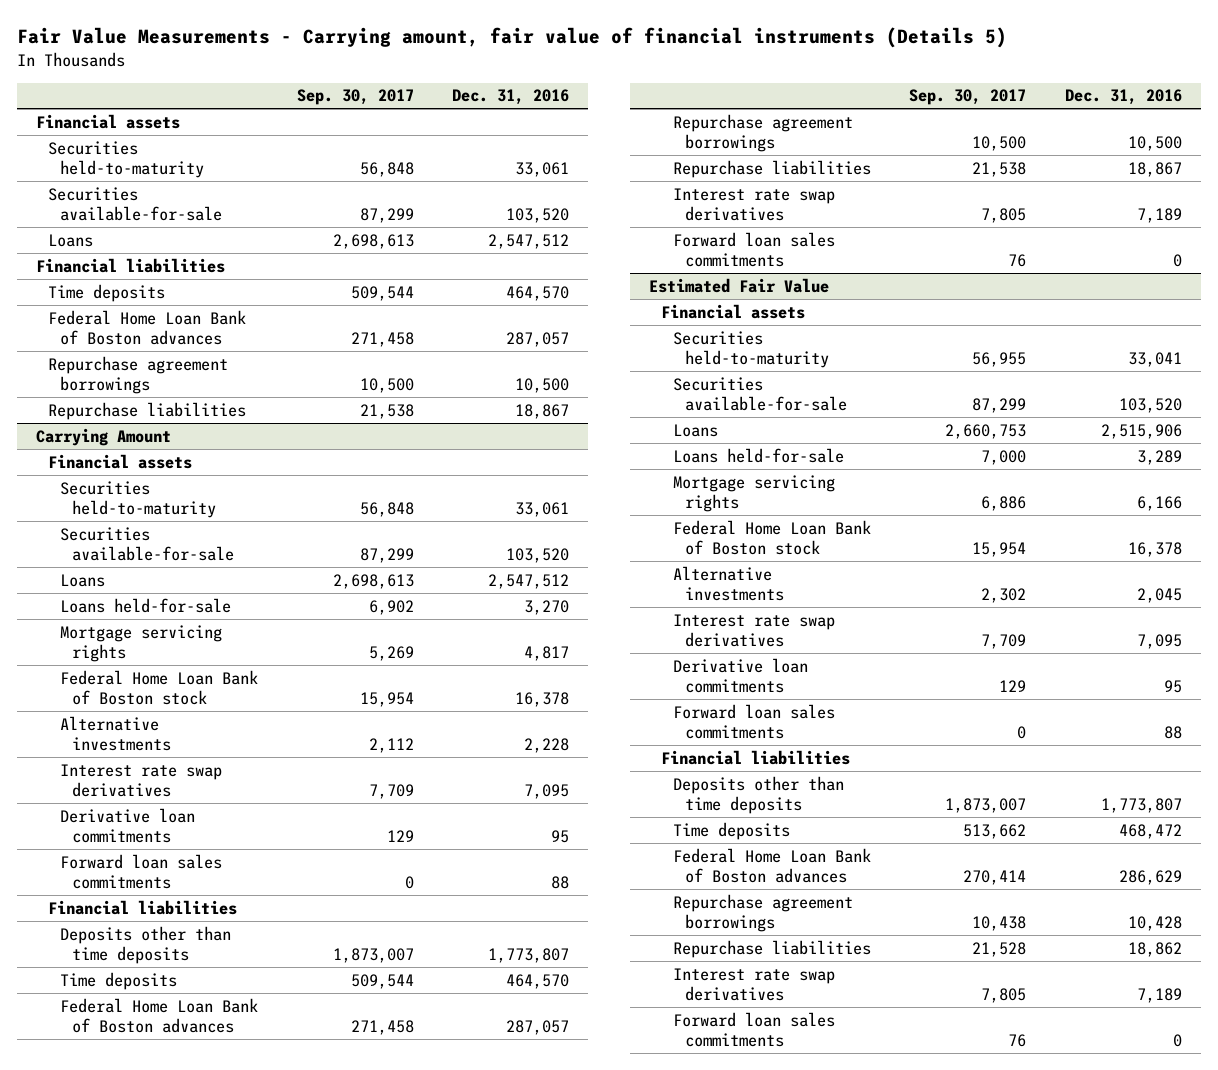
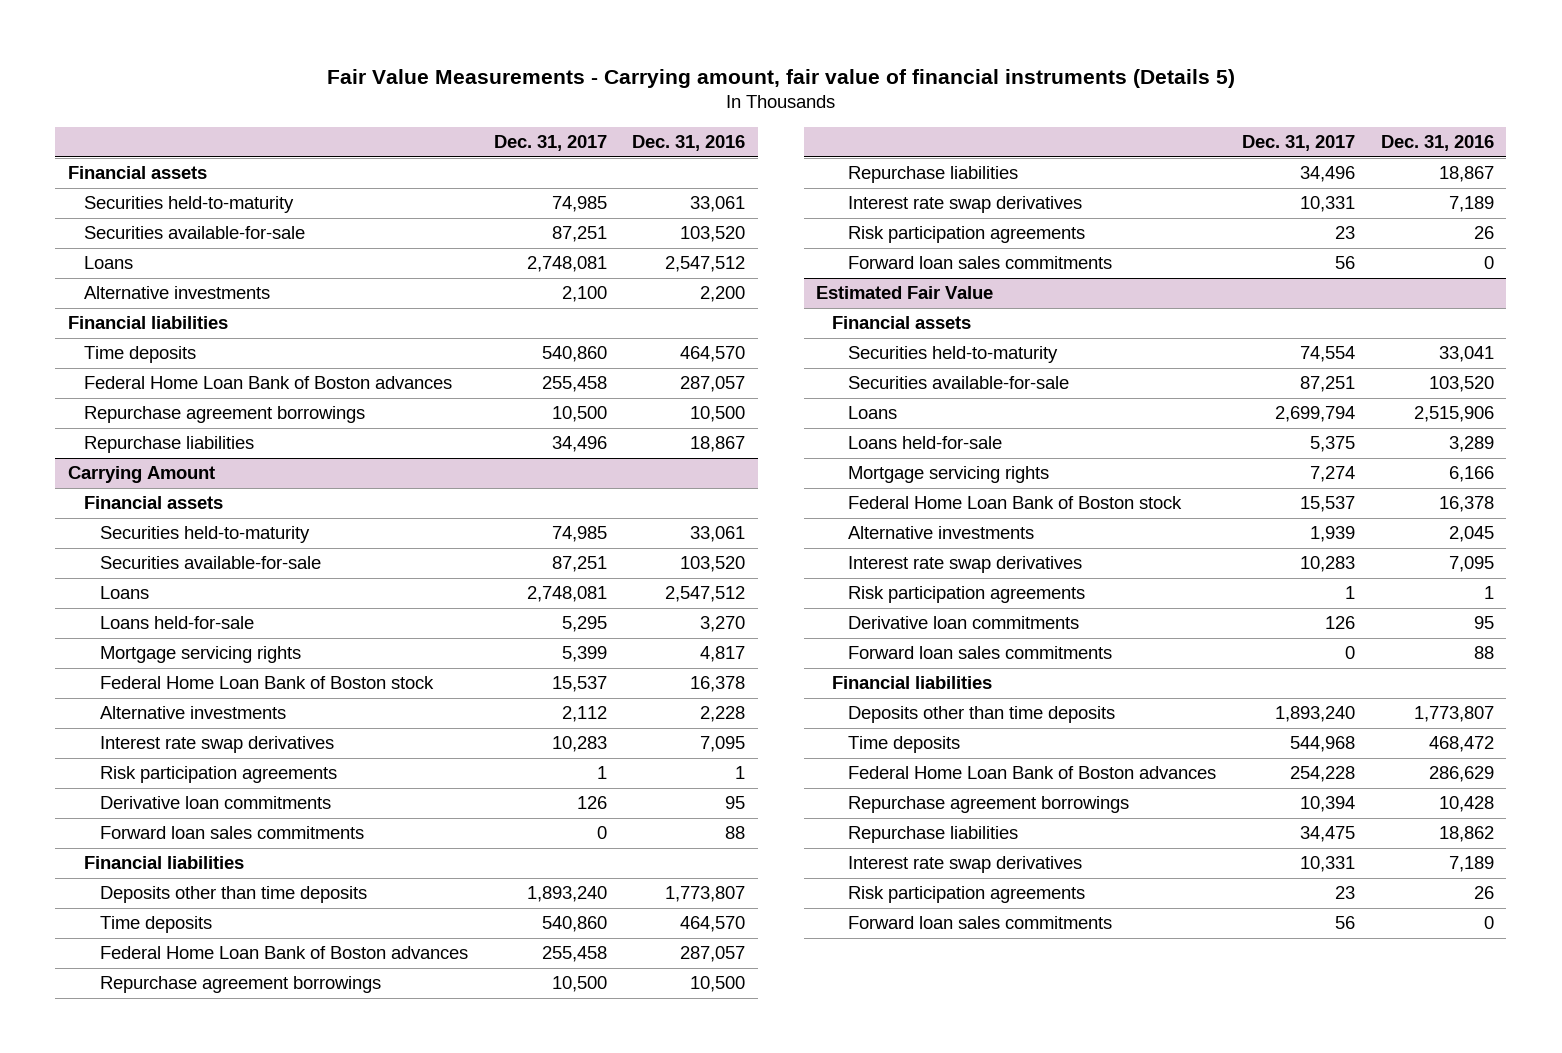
- | Sep. 30, 2017 | Dec. 31, 2016
+ | Dec. 31, 2017 | Dec. 31, 2016
+ Alternative investments | 2,100 | 2,200
@ Carrying Amount
+ Risk participation agreements | 1 | 1
+ Risk participation agreements | 23 | 26
@ Estimated Fair Value
+ Risk participation agreements | 1 | 1
+ Risk participation agreements | 23 | 26

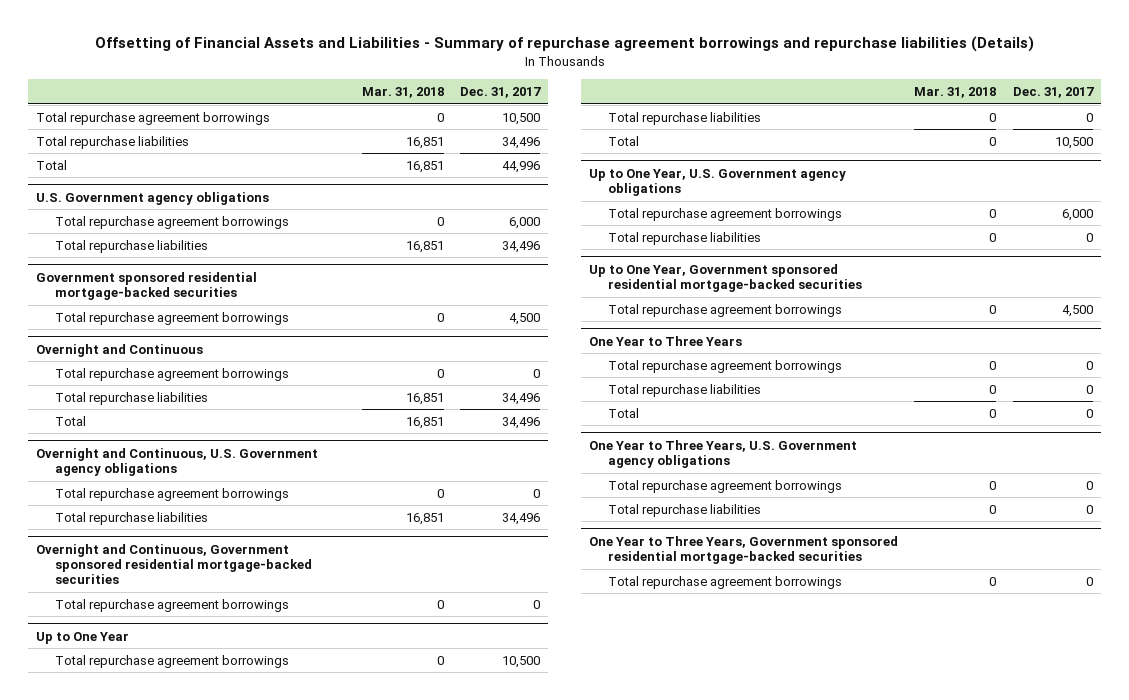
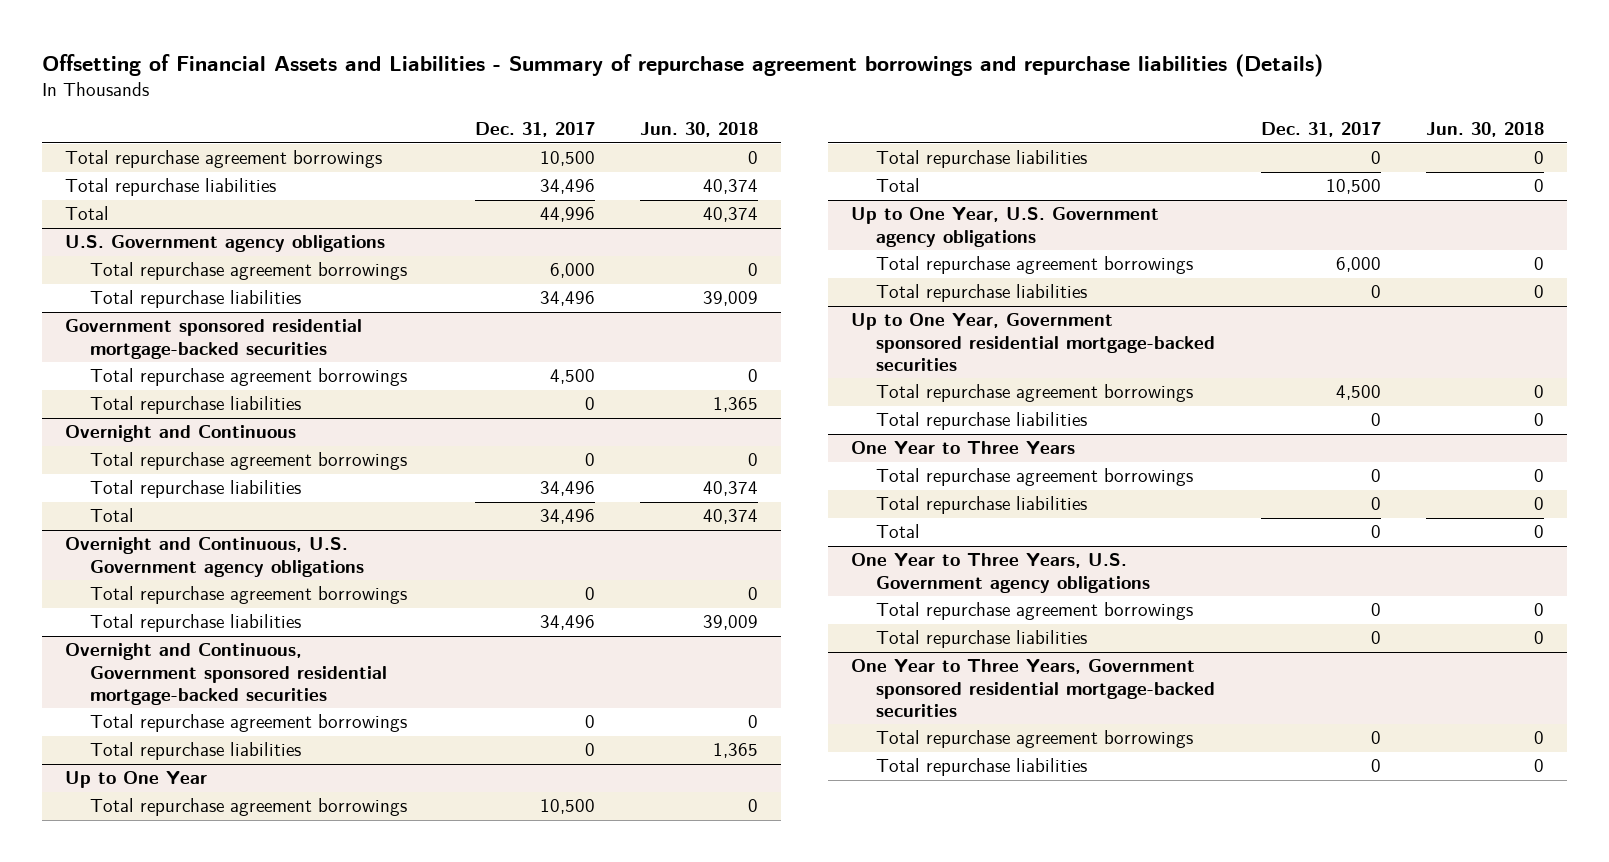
- | Mar. 31, 2018 | Dec. 31, 2017
+ | Dec. 31, 2017 | Jun. 30, 2018
@ Government sponsored residential mortgage-backed securities
+ Total repurchase liabilities | 0 | 1,365
@ Overnight and Continuous, Government sponsored residential mortgage-backed securities
+ Total repurchase liabilities | 0 | 1,365
@ Up to One Year, Government sponsored residential mortgage-backed securities
+ Total repurchase liabilities | 0 | 0
@ One Year to Three Years, Government sponsored residential mortgage-backed securities
+ Total repurchase liabilities | 0 | 0

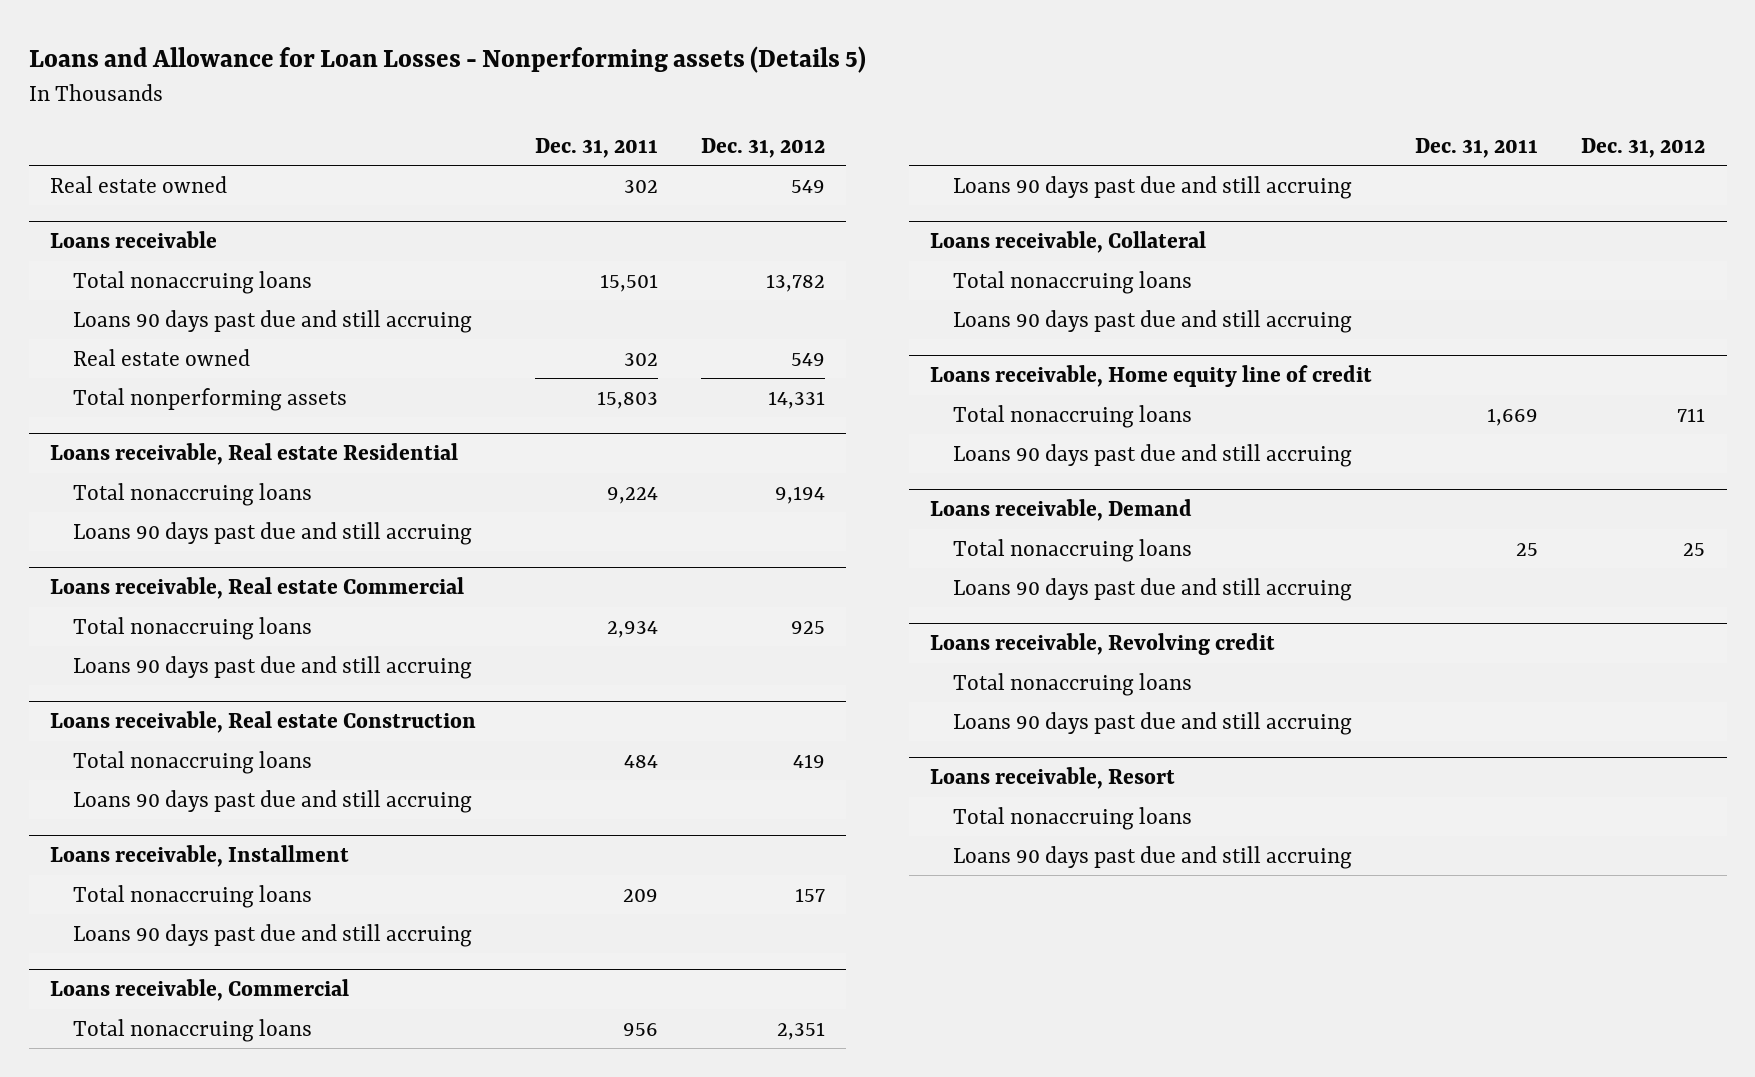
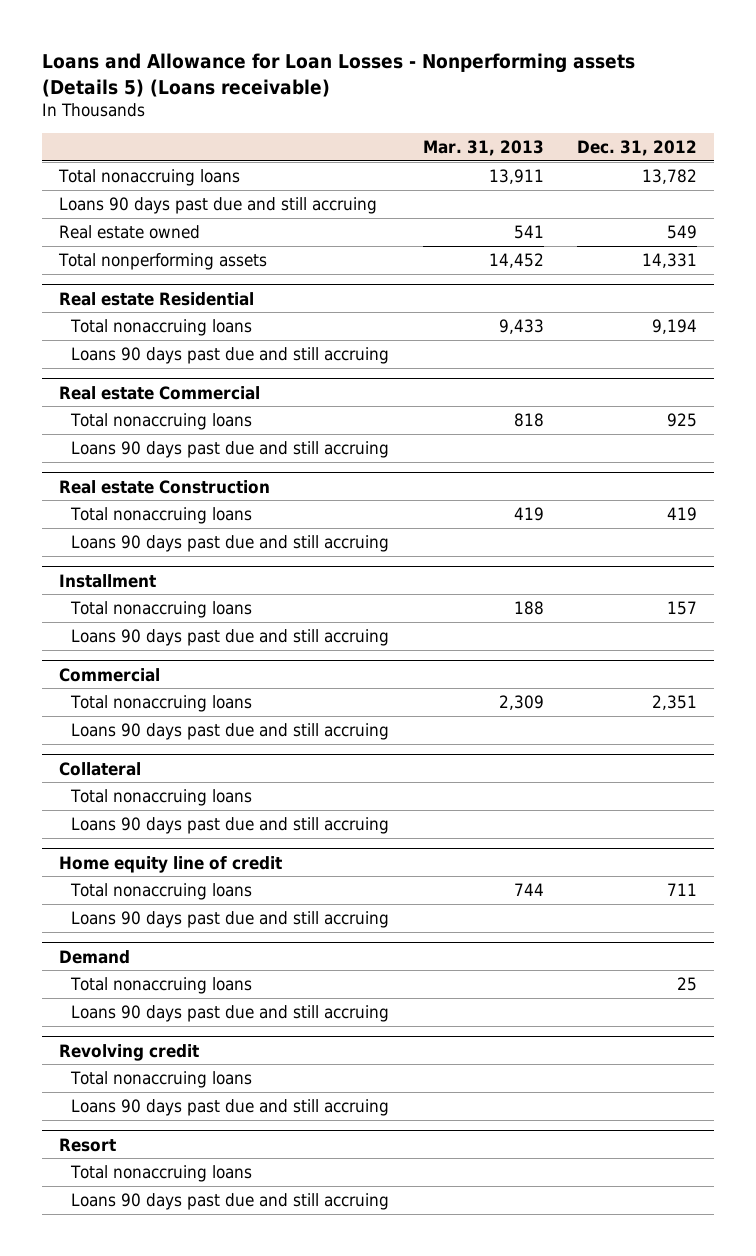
- Loans and Allowance for Loan Losses - Nonperforming assets (Details 5)
+ Loans and Allowance for Loan Losses - Nonperforming assets (Details 5) (Loans receivable)
- | Dec. 31, 2011 | Dec. 31, 2012
+ | Mar. 31, 2013 | Dec. 31, 2012
- Real estate owned | 302 | 549
- Loans receivable
- Loans receivable, Real estate Residential
+ Real estate Residential
- Loans receivable, Real estate Commercial
+ Real estate Commercial
- Loans receivable, Real estate Construction
+ Real estate Construction
- Loans receivable, Installment
+ Installment
- Loans receivable, Commercial
+ Commercial
- Loans receivable, Collateral
+ Collateral
- Loans receivable, Home equity line of credit
+ Home equity line of credit
- Loans receivable, Demand
+ Demand
- Loans receivable, Revolving credit
+ Revolving credit
- Loans receivable, Resort
+ Resort

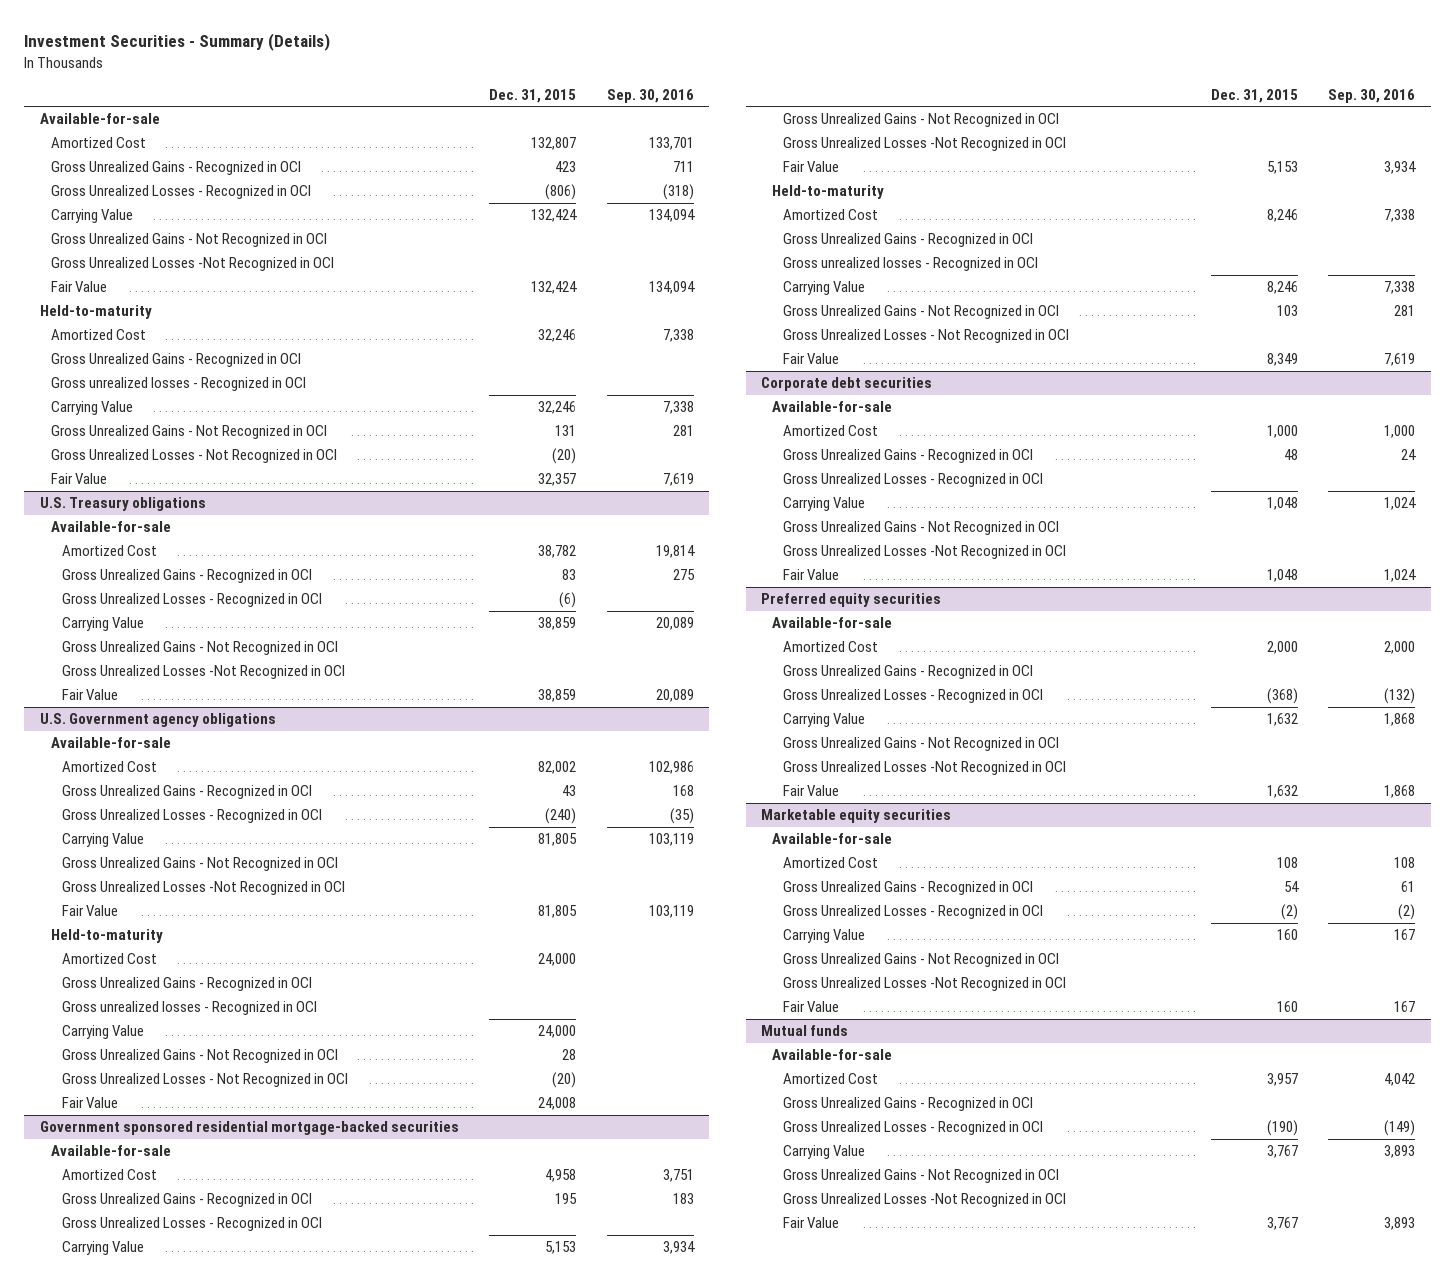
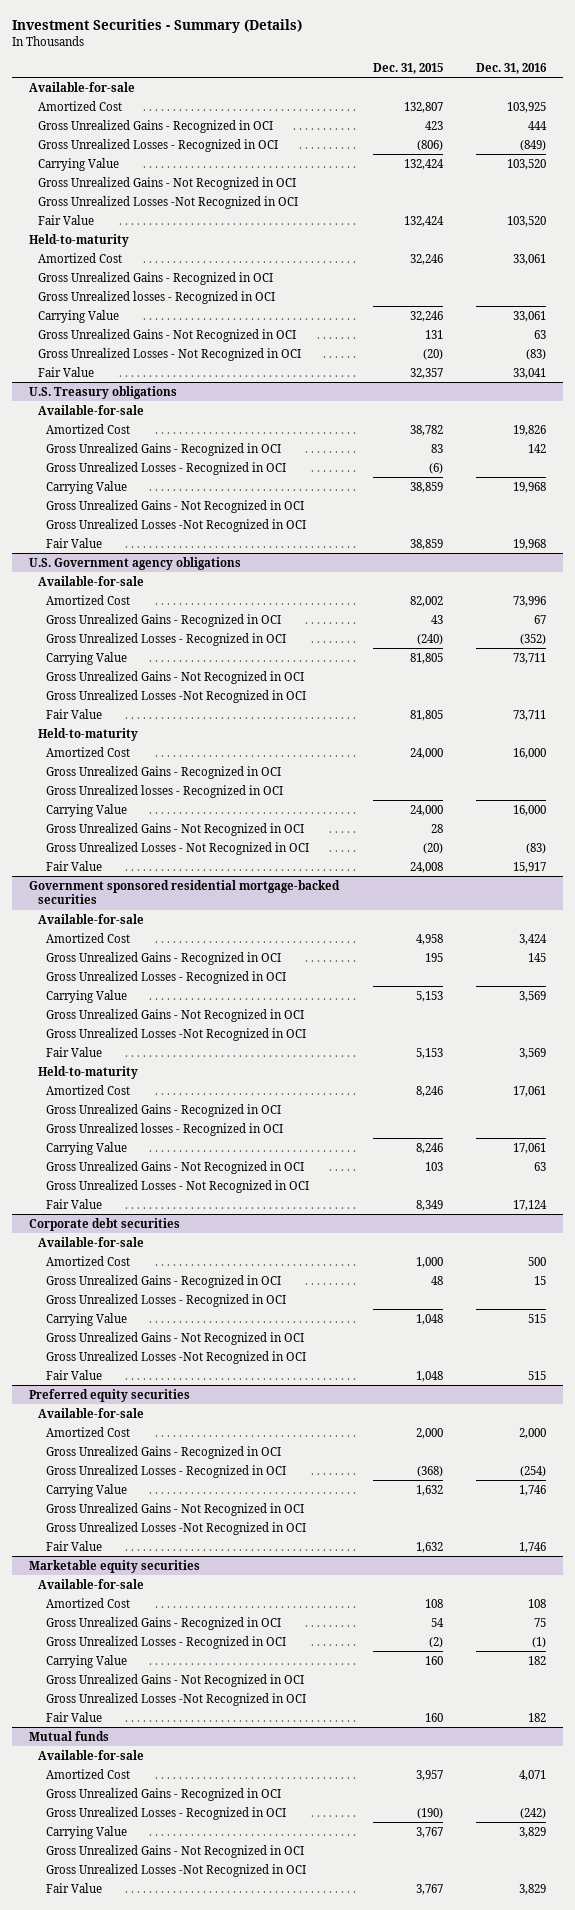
- | Dec. 31, 2015 | Sep. 30, 2016
+ | Dec. 31, 2015 | Dec. 31, 2016
- Gross unrealized losses - Recognized in OCI
+ Gross Unrealized losses - Recognized in OCI
@ U.S. Government agency obligations
- Gross unrealized losses - Recognized in OCI
+ Gross Unrealized losses - Recognized in OCI
@ Government sponsored residential mortgage-backed securities
- Gross unrealized losses - Recognized in OCI
+ Gross Unrealized losses - Recognized in OCI

